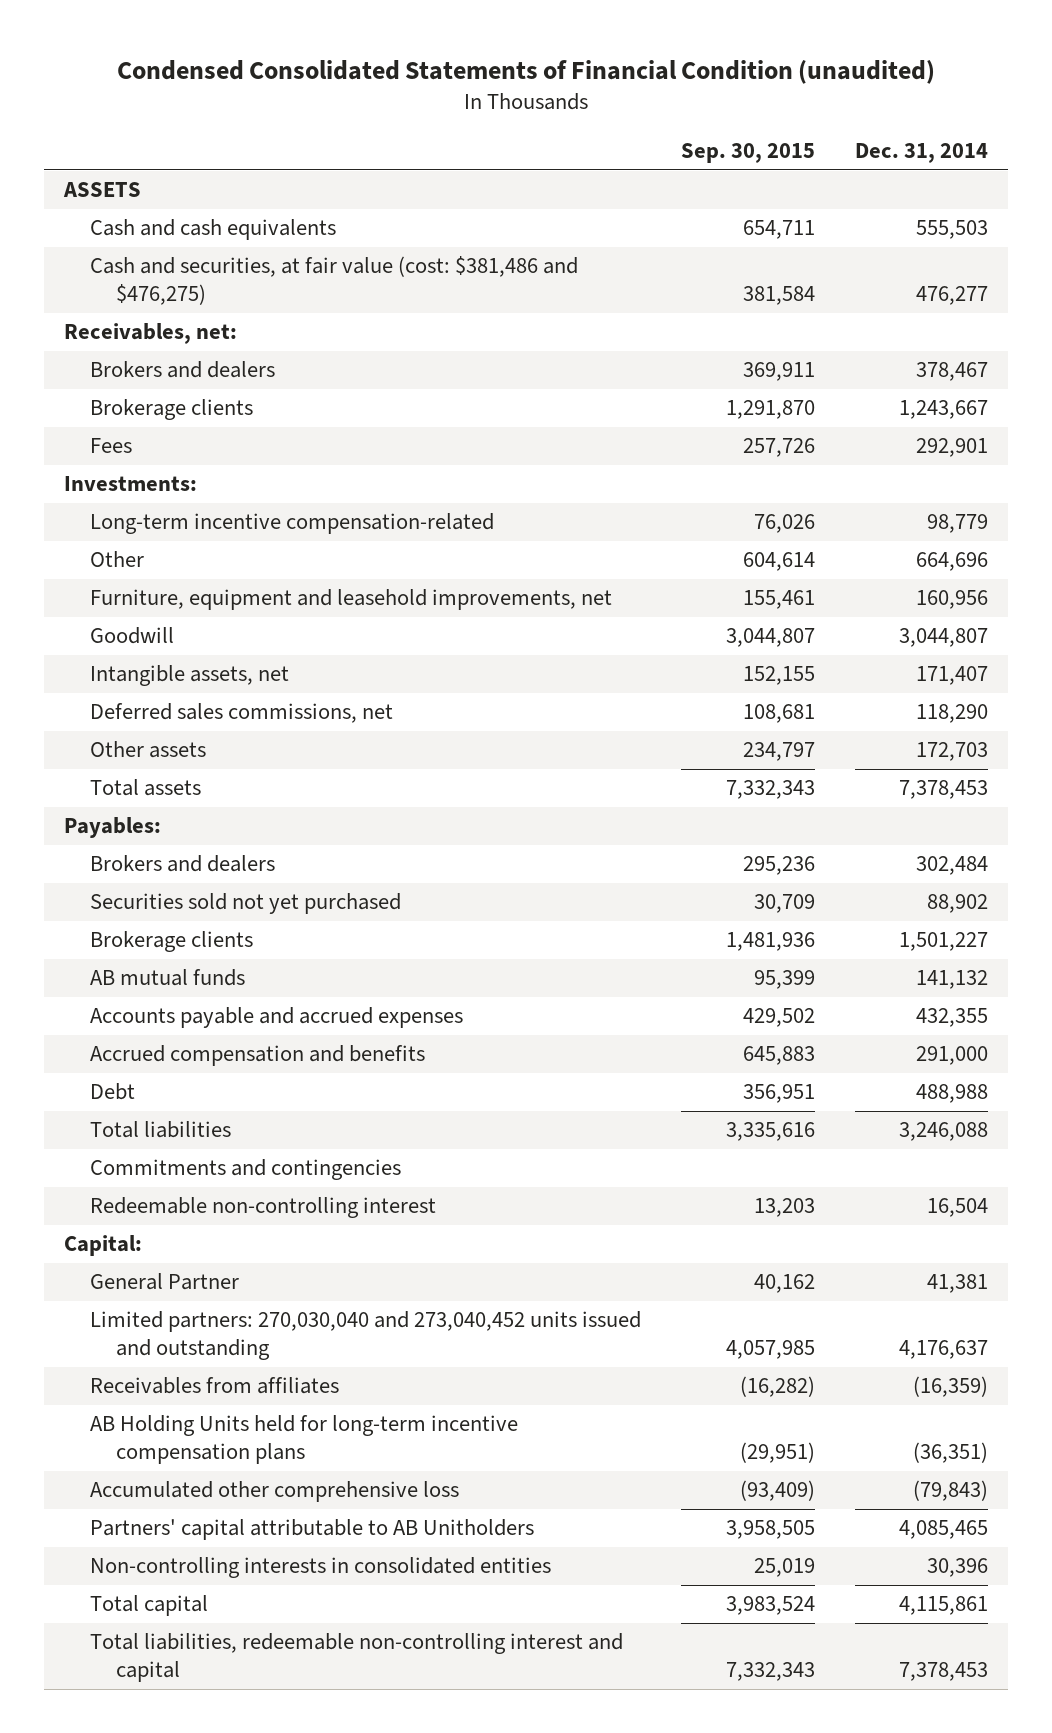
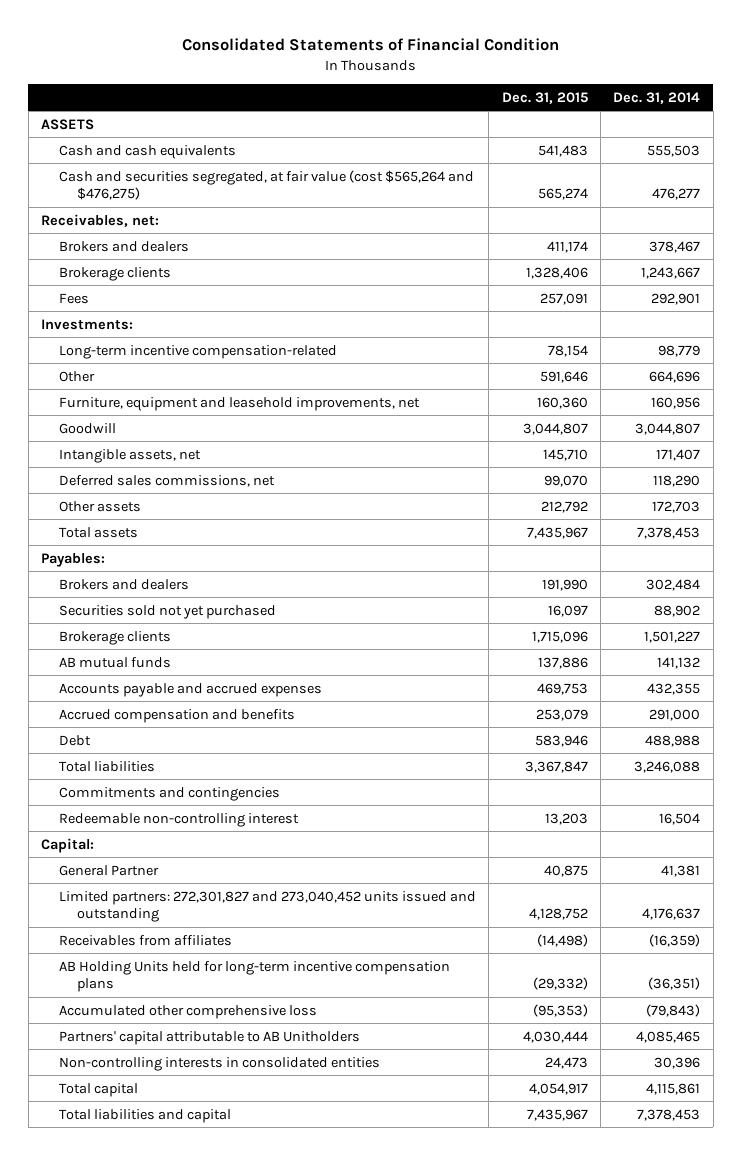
- Condensed Consolidated Statements of Financial Condition (unaudited)
+ Consolidated Statements of Financial Condition
- | Sep. 30, 2015 | Dec. 31, 2014
+ | Dec. 31, 2015 | Dec. 31, 2014
- Cash and securities, at fair value (cost: $381,486 and $476,275) | 381,584 | 476,277
+ Cash and securities segregated, at fair value (cost $565,264 and $476,275) | 565,274 | 476,277
- Limited partners: 270,030,040 and 273,040,452 units issued and outstanding | 4,057,985 | 4,176,637
+ Limited partners: 272,301,827 and 273,040,452 units issued and outstanding | 4,128,752 | 4,176,637
- Total liabilities, redeemable non-controlling interest and capital | 7,332,343 | 7,378,453
+ Total liabilities and capital | 7,435,967 | 7,378,453

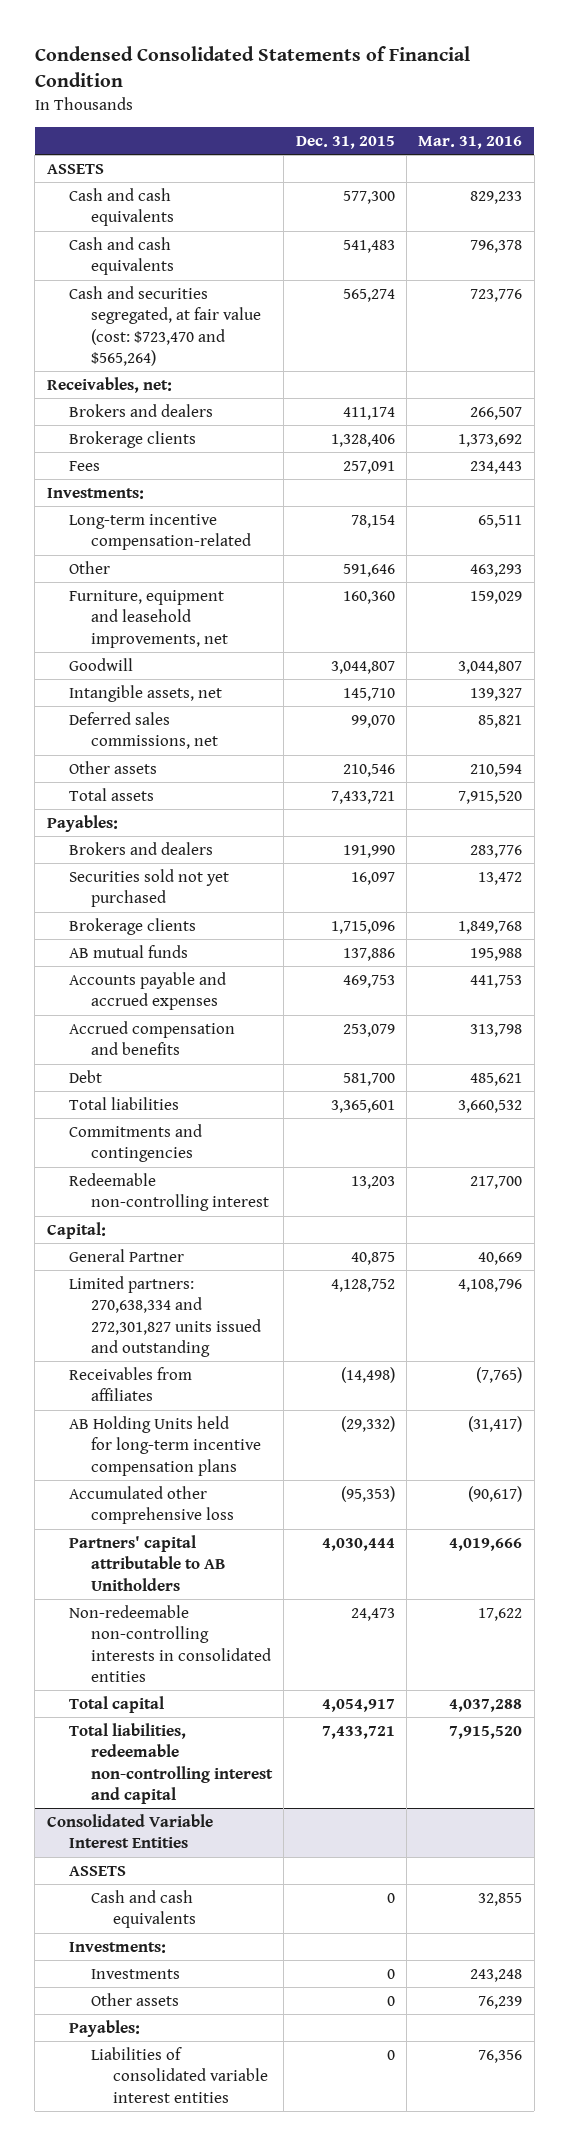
- Consolidated Statements of Financial Condition
+ Condensed Consolidated Statements of Financial Condition
- | Dec. 31, 2015 | Dec. 31, 2014
+ | Dec. 31, 2015 | Mar. 31, 2016
+ Cash and cash equivalents | 577,300 | 829,233
- Cash and securities segregated, at fair value (cost $565,264 and $476,275) | 565,274 | 476,277
+ Cash and securities segregated, at fair value (cost: $723,470 and $565,264) | 565,274 | 723,776
- Other assets | 212,792 | 172,703
- Total assets | 7,435,967 | 7,378,453
+ Other assets | 210,546 | 210,594
+ Total assets | 7,433,721 | 7,915,520
- Debt | 583,946 | 488,988
- Total liabilities | 3,367,847 | 3,246,088
+ Debt | 581,700 | 485,621
+ Total liabilities | 3,365,601 | 3,660,532
- Limited partners: 272,301,827 and 273,040,452 units issued and outstanding | 4,128,752 | 4,176,637
+ Limited partners: 270,638,334 and 272,301,827 units issued and outstanding | 4,128,752 | 4,108,796
- Non-controlling interests in consolidated entities | 24,473 | 30,396
+ Non-redeemable non-controlling interests in consolidated entities | 24,473 | 17,622
- Total liabilities and capital | 7,435,967 | 7,378,453
+ Total liabilities, redeemable non-controlling interest and capital | 7,433,721 | 7,915,520
+ Consolidated Variable Interest Entities
+ ASSETS
+ Cash and cash equivalents | 0 | 32,855
+ Investments:
+ Investments | 0 | 243,248
+ Other assets | 0 | 76,239
+ Payables:
+ Liabilities of consolidated variable interest entities | 0 | 76,356

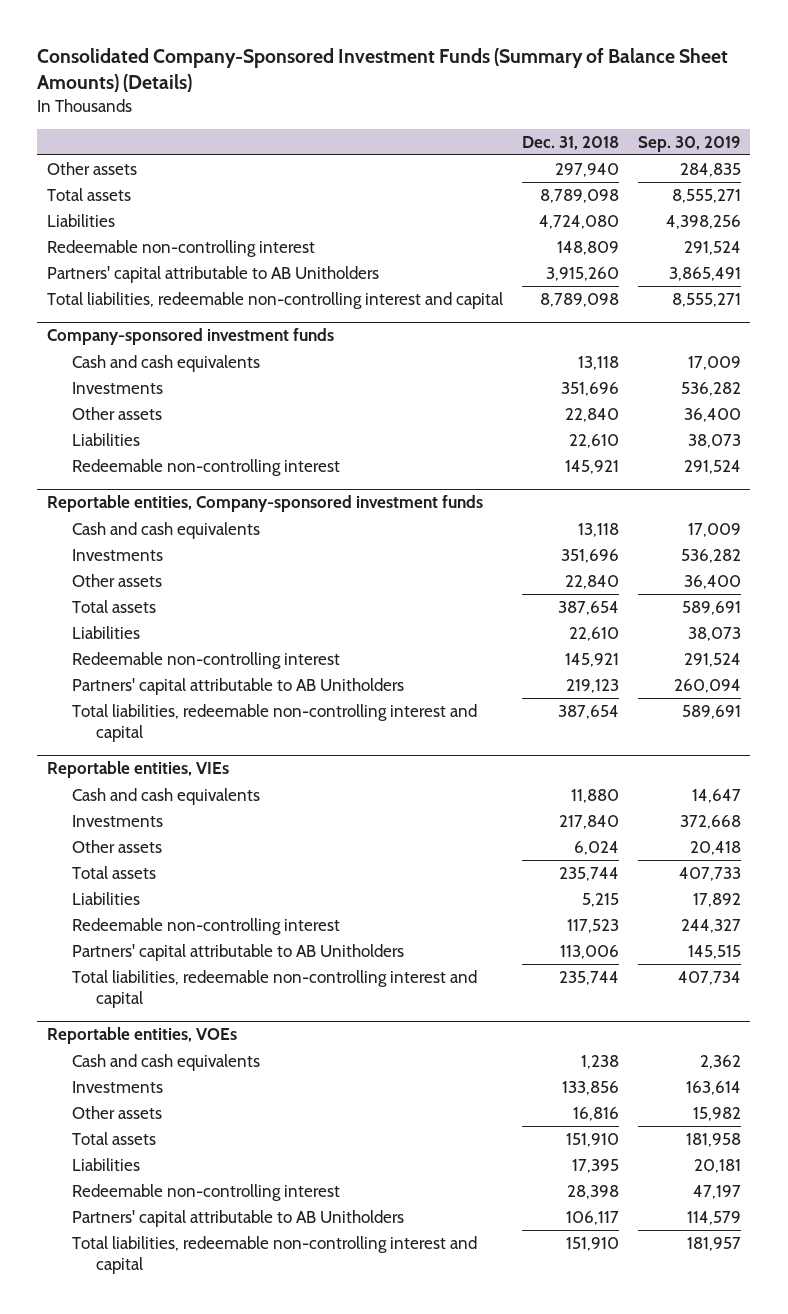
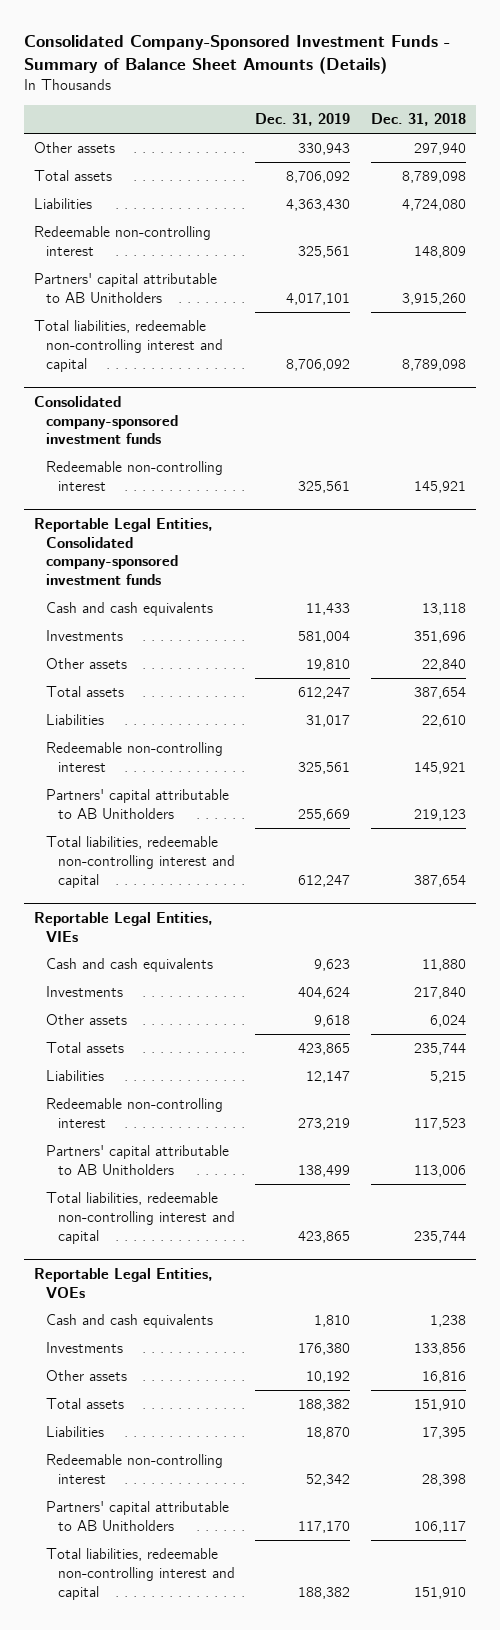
- Consolidated Company-Sponsored Investment Funds (Summary of Balance Sheet Amounts) (Details)
+ Consolidated Company-Sponsored Investment Funds - Summary of Balance Sheet Amounts (Details)
- | Dec. 31, 2018 | Sep. 30, 2019
+ | Dec. 31, 2019 | Dec. 31, 2018
- Company-sponsored investment funds
- Cash and cash equivalents | 13,118 | 17,009
- Investments | 351,696 | 536,282
- Other assets | 22,840 | 36,400
- Liabilities | 22,610 | 38,073
+ Consolidated company-sponsored investment funds
- Reportable entities, Company-sponsored investment funds
+ Reportable Legal Entities, Consolidated company-sponsored investment funds
- Reportable entities, VIEs
+ Reportable Legal Entities, VIEs
- Reportable entities, VOEs
+ Reportable Legal Entities, VOEs

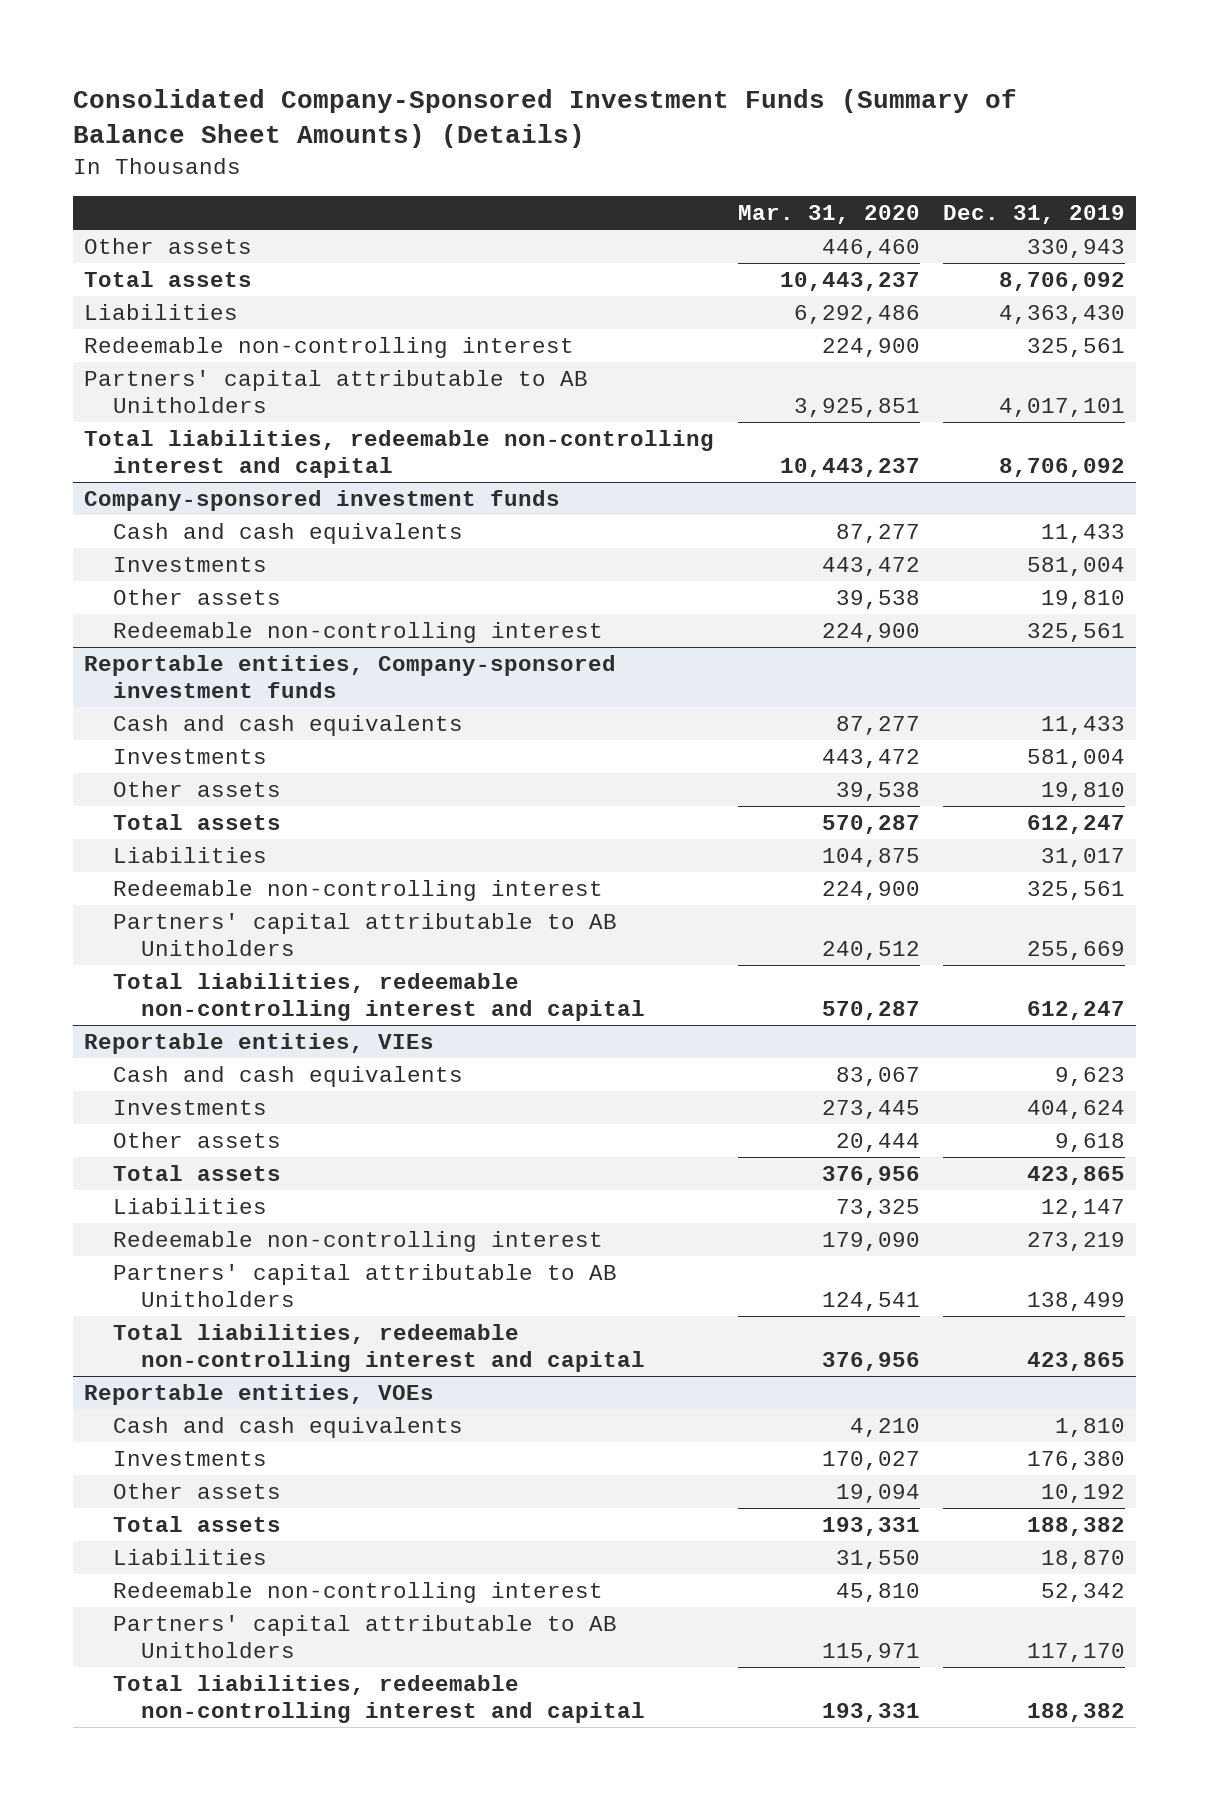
- Consolidated Company-Sponsored Investment Funds - Summary of Balance Sheet Amounts (Details)
+ Consolidated Company-Sponsored Investment Funds (Summary of Balance Sheet Amounts) (Details)
- | Dec. 31, 2019 | Dec. 31, 2018
+ | Mar. 31, 2020 | Dec. 31, 2019
- Consolidated company-sponsored investment funds
+ Company-sponsored investment funds
+ Cash and cash equivalents | 87,277 | 11,433
+ Investments | 443,472 | 581,004
+ Other assets | 39,538 | 19,810
- Reportable Legal Entities, Consolidated company-sponsored investment funds
+ Reportable entities, Company-sponsored investment funds
- Reportable Legal Entities, VIEs
+ Reportable entities, VIEs
- Reportable Legal Entities, VOEs
+ Reportable entities, VOEs

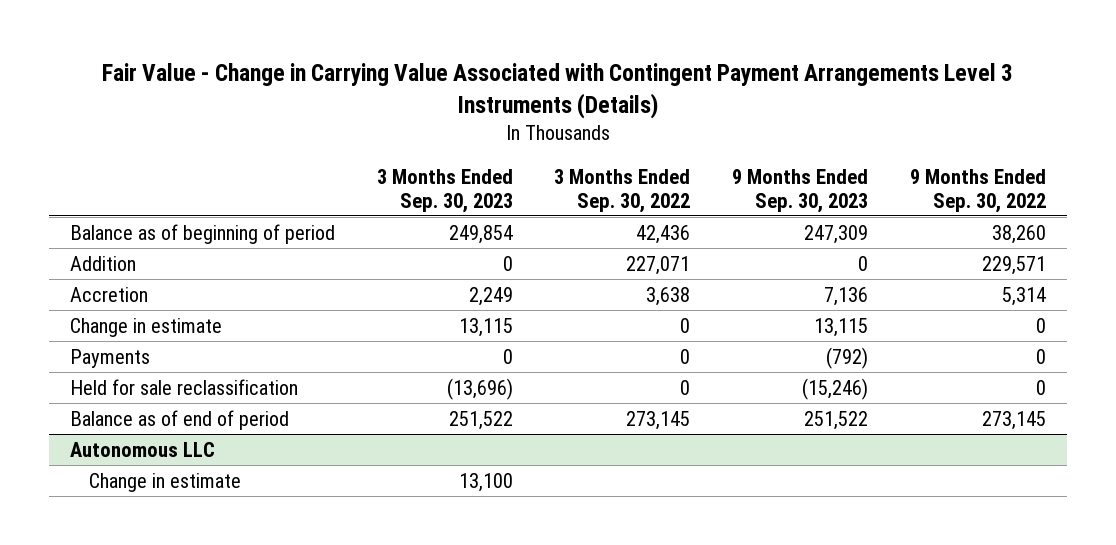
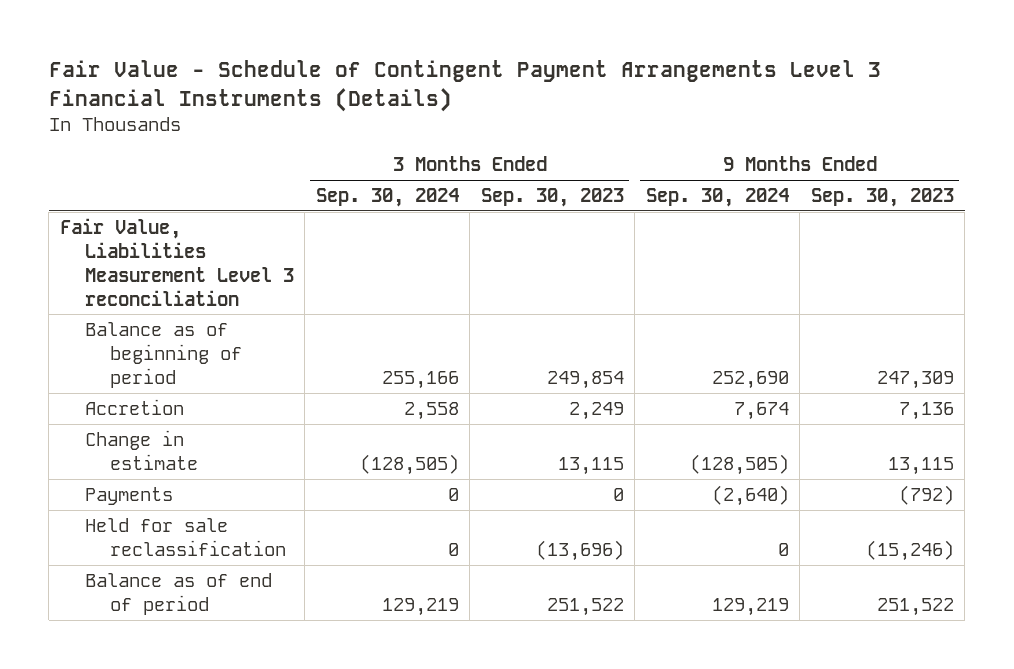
- Fair Value - Change in Carrying Value Associated with Contingent Payment Arrangements Level 3 Instruments (Details)
+ Fair Value - Schedule of Contingent Payment Arrangements Level 3 Financial Instruments (Details)
- | 3 Months Ended Sep. 30, 2023 | 3 Months Ended Sep. 30, 2022 | 9 Months Ended Sep. 30, 2023 | 9 Months Ended Sep. 30, 2022
+ | 3 Months Ended Sep. 30, 2024 | 3 Months Ended Sep. 30, 2023 | 9 Months Ended Sep. 30, 2024 | 9 Months Ended Sep. 30, 2023
+ Fair Value, Liabilities Measurement Level 3 reconciliation
- Addition | 0 | 227,071 | 0 | 229,571
- Autonomous LLC
- Change in estimate | 13,100 | | |

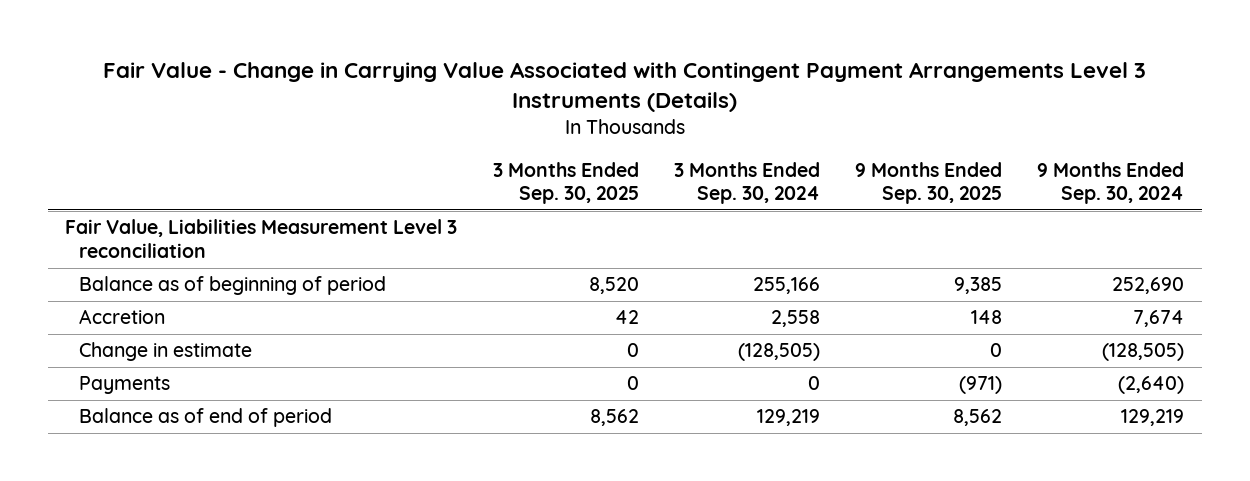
- Fair Value - Schedule of Contingent Payment Arrangements Level 3 Financial Instruments (Details)
+ Fair Value - Change in Carrying Value Associated with Contingent Payment Arrangements Level 3 Instruments (Details)
- | 3 Months Ended Sep. 30, 2024 | 3 Months Ended Sep. 30, 2023 | 9 Months Ended Sep. 30, 2024 | 9 Months Ended Sep. 30, 2023
+ | 3 Months Ended Sep. 30, 2025 | 3 Months Ended Sep. 30, 2024 | 9 Months Ended Sep. 30, 2025 | 9 Months Ended Sep. 30, 2024
- Held for sale reclassification | 0 | (13,696) | 0 | (15,246)

